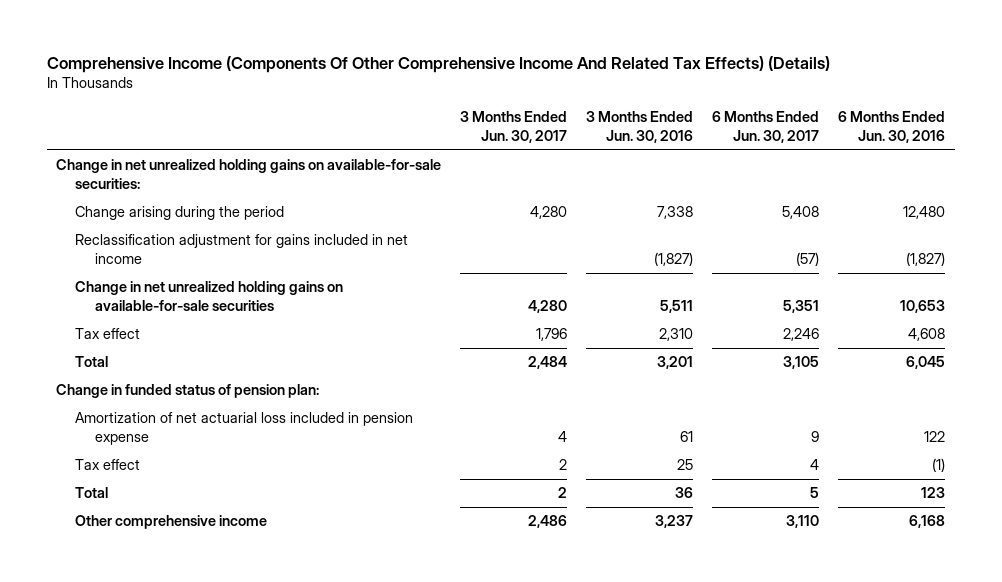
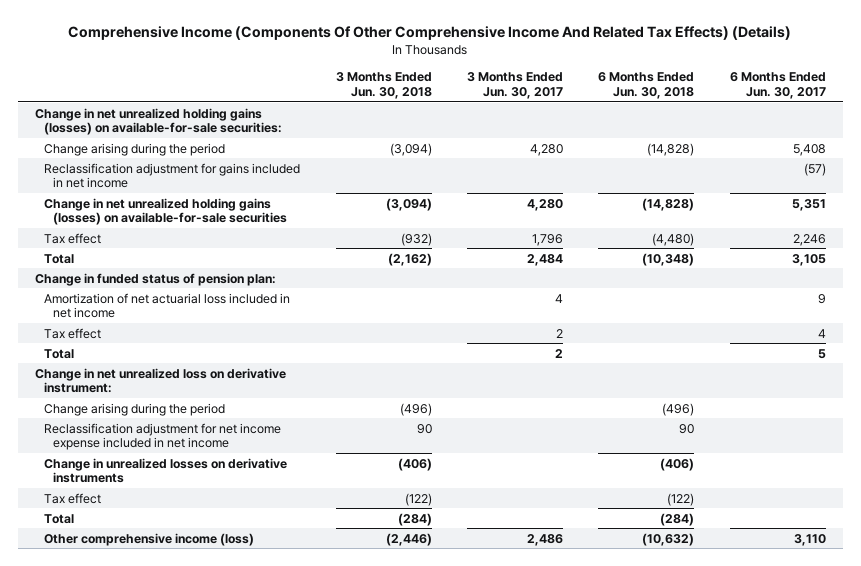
- | 3 Months Ended Jun. 30, 2017 | 3 Months Ended Jun. 30, 2016 | 6 Months Ended Jun. 30, 2017 | 6 Months Ended Jun. 30, 2016
+ | 3 Months Ended Jun. 30, 2018 | 3 Months Ended Jun. 30, 2017 | 6 Months Ended Jun. 30, 2018 | 6 Months Ended Jun. 30, 2017
- Change in net unrealized holding gains on available-for-sale securities:
+ Change in net unrealized holding gains (losses) on available-for-sale securities:
- Change in net unrealized holding gains on available-for-sale securities | 4,280 | 5,511 | 5,351 | 10,653
+ Change in net unrealized holding gains (losses) on available-for-sale securities | (3,094) | 4,280 | (14,828) | 5,351
- Amortization of net actuarial loss included in pension expense | 4 | 61 | 9 | 122
+ Amortization of net actuarial loss included in net income | | 4 | | 9
- Other comprehensive income | 2,486 | 3,237 | 3,110 | 6,168
+ Change in net unrealized loss on derivative instrument:
+ Change arising during the period | (496) | | (496) |
+ Reclassification adjustment for net income expense included in net income | 90 | | 90 |
+ Change in unrealized losses on derivative instruments | (406) | | (406) |
+ Tax effect | (122) | | (122) |
+ Total | (284) | | (284) |
+ Other comprehensive income (loss) | (2,446) | 2,486 | (10,632) | 3,110

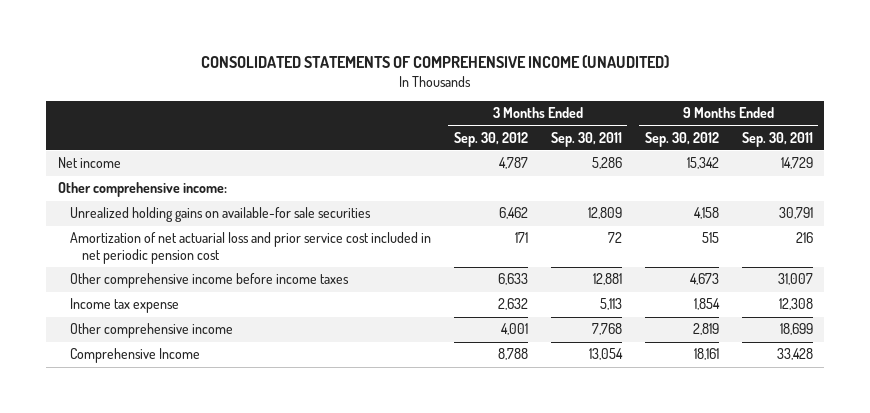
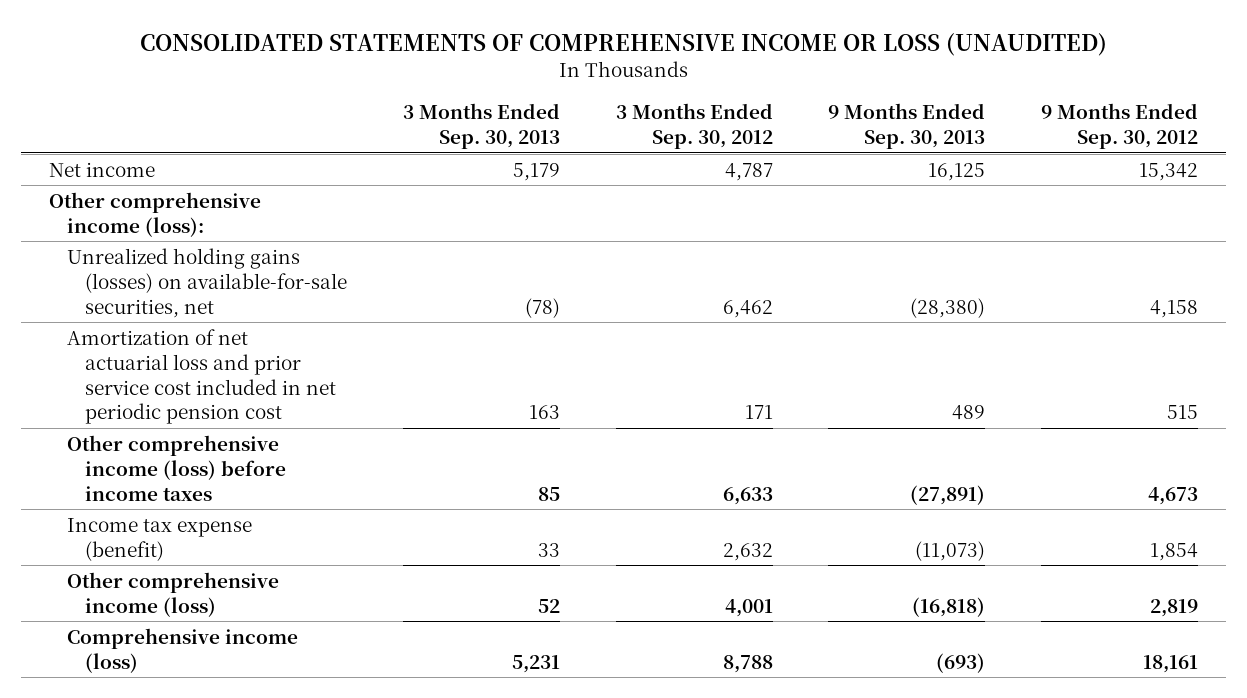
- CONSOLIDATED STATEMENTS OF COMPREHENSIVE INCOME (UNAUDITED)
+ CONSOLIDATED STATEMENTS OF COMPREHENSIVE INCOME OR LOSS (UNAUDITED)
- | 3 Months Ended Sep. 30, 2012 | 3 Months Ended Sep. 30, 2011 | 9 Months Ended Sep. 30, 2012 | 9 Months Ended Sep. 30, 2011
+ | 3 Months Ended Sep. 30, 2013 | 3 Months Ended Sep. 30, 2012 | 9 Months Ended Sep. 30, 2013 | 9 Months Ended Sep. 30, 2012
- Other comprehensive income:
- Unrealized holding gains on available-for sale securities | 6,462 | 12,809 | 4,158 | 30,791
+ Other comprehensive income (loss):
+ Unrealized holding gains (losses) on available-for-sale securities, net | (78) | 6,462 | (28,380) | 4,158
- Other comprehensive income before income taxes | 6,633 | 12,881 | 4,673 | 31,007
- Income tax expense | 2,632 | 5,113 | 1,854 | 12,308
- Other comprehensive income | 4,001 | 7,768 | 2,819 | 18,699
- Comprehensive Income | 8,788 | 13,054 | 18,161 | 33,428
+ Other comprehensive income (loss) before income taxes | 85 | 6,633 | (27,891) | 4,673
+ Income tax expense (benefit) | 33 | 2,632 | (11,073) | 1,854
+ Other comprehensive income (loss) | 52 | 4,001 | (16,818) | 2,819
+ Comprehensive income (loss) | 5,231 | 8,788 | (693) | 18,161

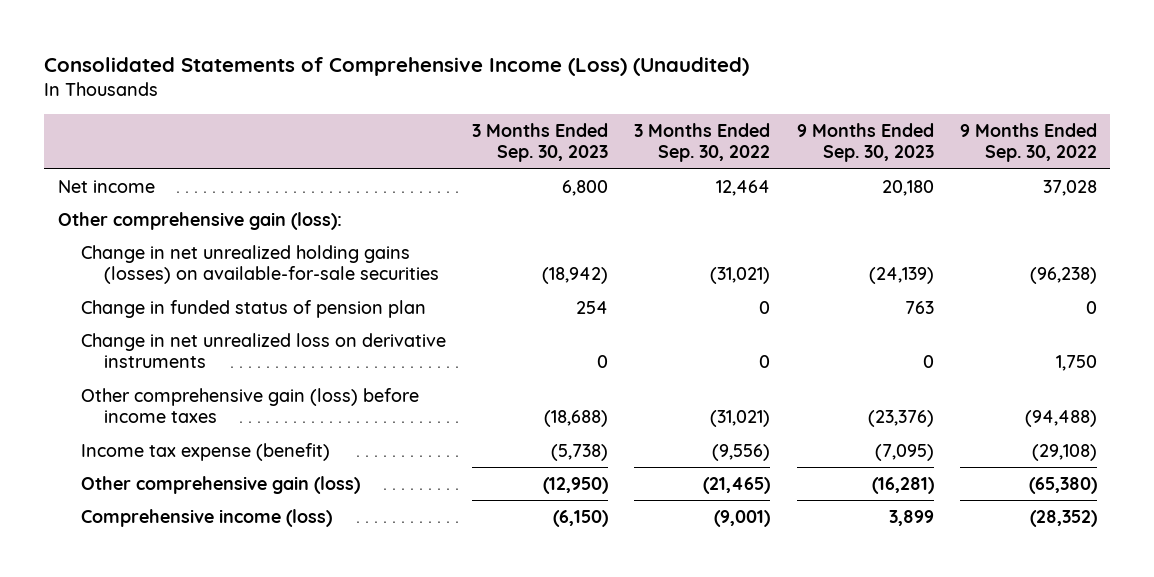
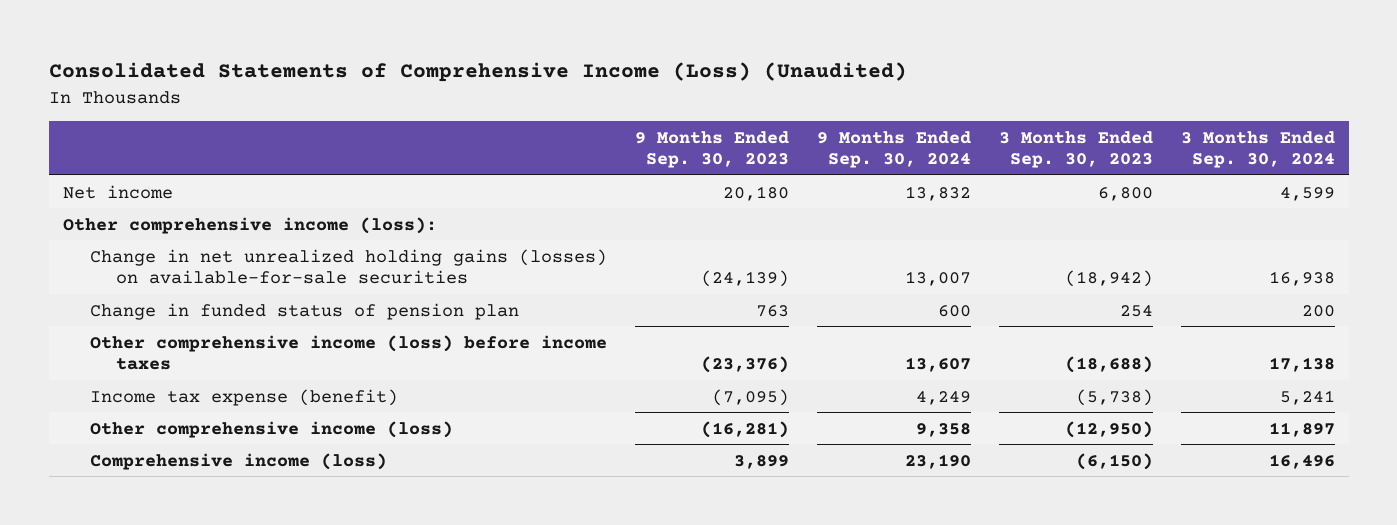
- | 3 Months Ended Sep. 30, 2023 | 3 Months Ended Sep. 30, 2022 | 9 Months Ended Sep. 30, 2023 | 9 Months Ended Sep. 30, 2022
+ | 9 Months Ended Sep. 30, 2023 | 9 Months Ended Sep. 30, 2024 | 3 Months Ended Sep. 30, 2023 | 3 Months Ended Sep. 30, 2024
- Other comprehensive gain (loss):
+ Other comprehensive income (loss):
- Change in net unrealized loss on derivative instruments | 0 | 0 | 0 | 1,750
- Other comprehensive gain (loss) before income taxes | (18,688) | (31,021) | (23,376) | (94,488)
+ Other comprehensive income (loss) before income taxes | (23,376) | 13,607 | (18,688) | 17,138
- Other comprehensive gain (loss) | (12,950) | (21,465) | (16,281) | (65,380)
+ Other comprehensive income (loss) | (16,281) | 9,358 | (12,950) | 11,897

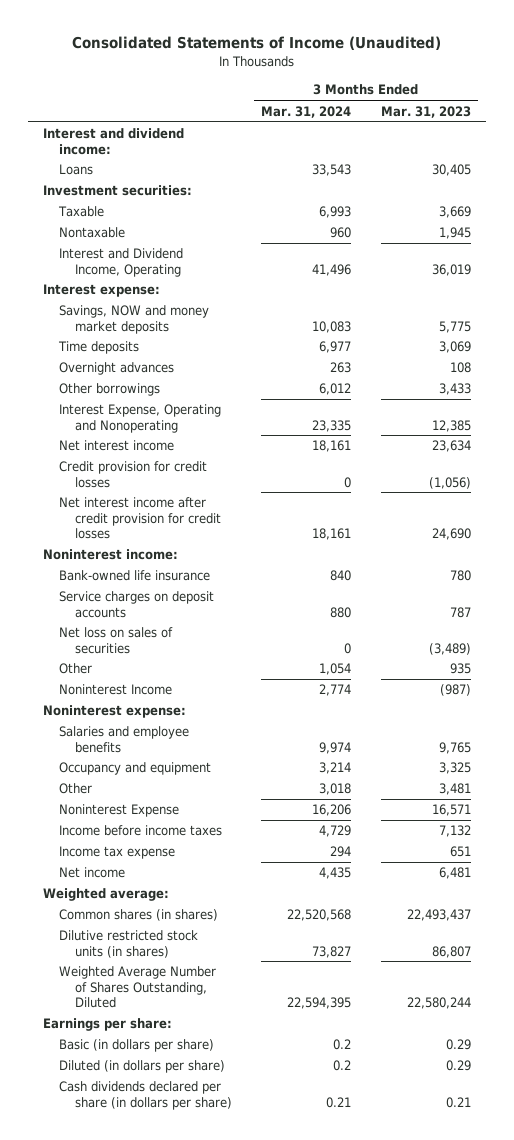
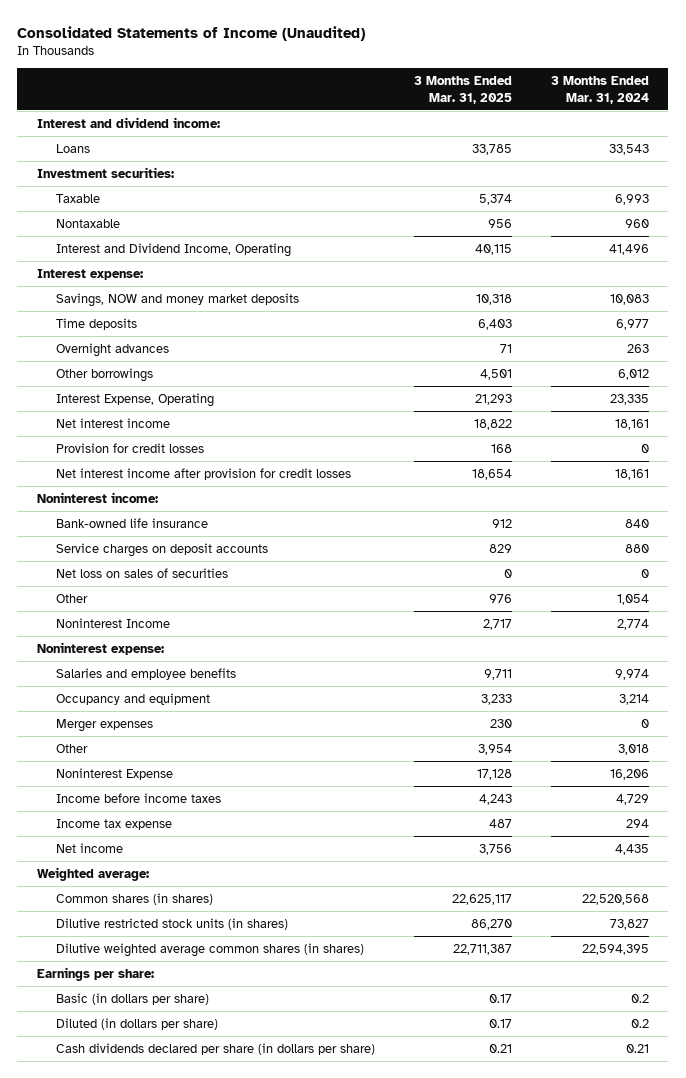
- | 3 Months Ended Mar. 31, 2024 | 3 Months Ended Mar. 31, 2023
+ | 3 Months Ended Mar. 31, 2025 | 3 Months Ended Mar. 31, 2024
- Interest Expense, Operating and Nonoperating | 23,335 | 12,385
+ Interest Expense, Operating | 21,293 | 23,335
- Credit provision for credit losses | 0 | (1,056)
- Net interest income after credit provision for credit losses | 18,161 | 24,690
+ Provision for credit losses | 168 | 0
+ Net interest income after provision for credit losses | 18,654 | 18,161
+ Merger expenses | 230 | 0
- Weighted Average Number of Shares Outstanding, Diluted | 22,594,395 | 22,580,244
+ Dilutive weighted average common shares (in shares) | 22,711,387 | 22,594,395

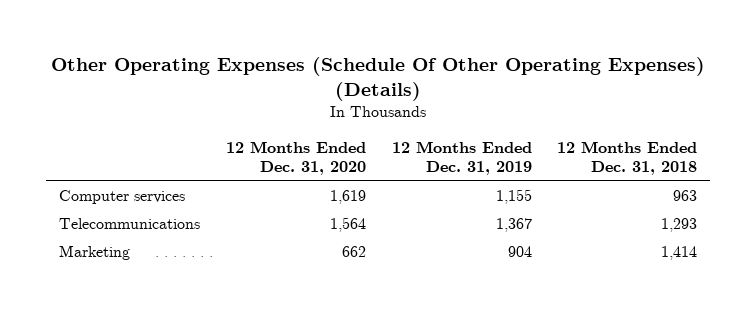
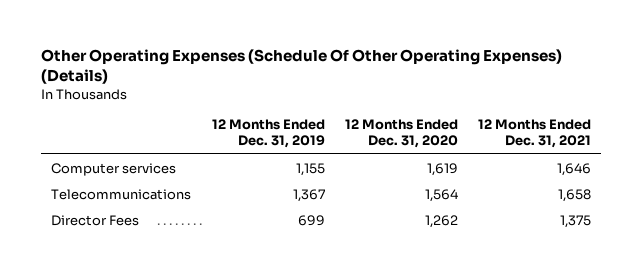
- | 12 Months Ended Dec. 31, 2020 | 12 Months Ended Dec. 31, 2019 | 12 Months Ended Dec. 31, 2018
+ | 12 Months Ended Dec. 31, 2019 | 12 Months Ended Dec. 31, 2020 | 12 Months Ended Dec. 31, 2021
- Marketing | 662 | 904 | 1,414
+ Director Fees | 699 | 1,262 | 1,375

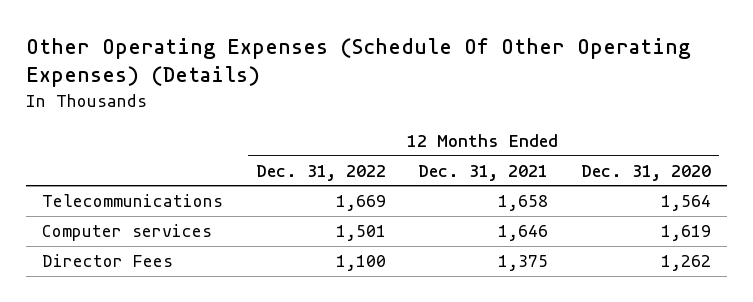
- | 12 Months Ended Dec. 31, 2019 | 12 Months Ended Dec. 31, 2020 | 12 Months Ended Dec. 31, 2021
+ | 12 Months Ended Dec. 31, 2022 | 12 Months Ended Dec. 31, 2021 | 12 Months Ended Dec. 31, 2020
moved down: Computer services | 1,501 | 1,646 | 1,619

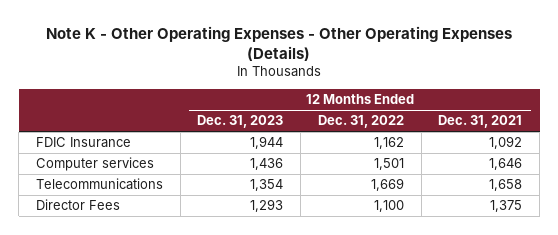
- Other Operating Expenses (Schedule Of Other Operating Expenses) (Details)
+ Note K - Other Operating Expenses - Other Operating Expenses (Details)
- | 12 Months Ended Dec. 31, 2022 | 12 Months Ended Dec. 31, 2021 | 12 Months Ended Dec. 31, 2020
+ | 12 Months Ended Dec. 31, 2023 | 12 Months Ended Dec. 31, 2022 | 12 Months Ended Dec. 31, 2021
+ FDIC Insurance | 1,944 | 1,162 | 1,092
moved down: Telecommunications | 1,354 | 1,669 | 1,658

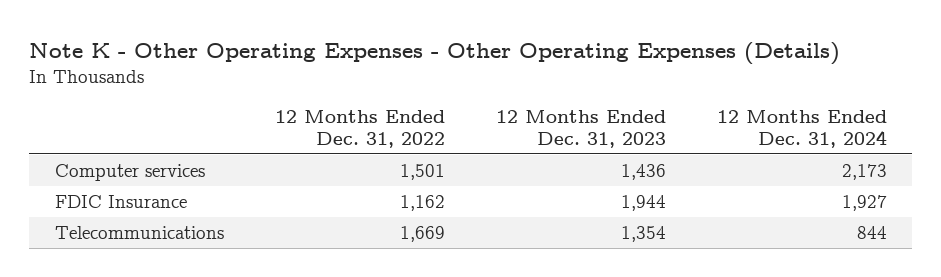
- | 12 Months Ended Dec. 31, 2023 | 12 Months Ended Dec. 31, 2022 | 12 Months Ended Dec. 31, 2021
+ | 12 Months Ended Dec. 31, 2022 | 12 Months Ended Dec. 31, 2023 | 12 Months Ended Dec. 31, 2024
moved down: FDIC Insurance | 1,162 | 1,944 | 1,927
- Director Fees | 1,293 | 1,100 | 1,375

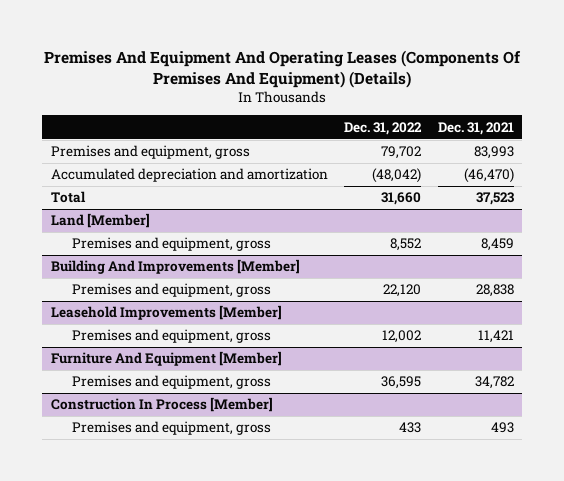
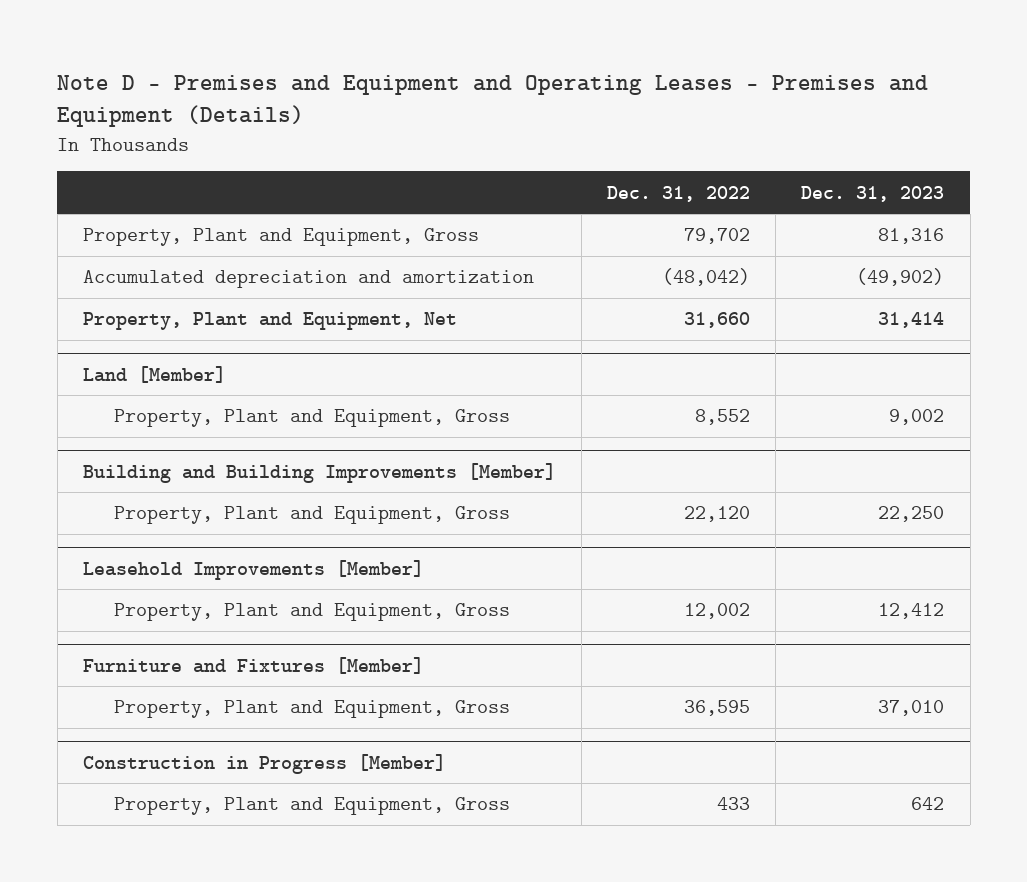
- Premises And Equipment And Operating Leases (Components Of Premises And Equipment) (Details)
+ Note D - Premises and Equipment and Operating Leases - Premises and Equipment (Details)
- | Dec. 31, 2022 | Dec. 31, 2021
+ | Dec. 31, 2022 | Dec. 31, 2023
- Premises and equipment, gross | 79,702 | 83,993
+ Property, Plant and Equipment, Gross | 79,702 | 81,316
- Total | 31,660 | 37,523
+ Property, Plant and Equipment, Net | 31,660 | 31,414
@ Land [Member]
- Premises and equipment, gross | 8,552 | 8,459
- Building And Improvements [Member]
- Premises and equipment, gross | 22,120 | 28,838
@ Land [Member]
+ Property, Plant and Equipment, Gross | 8,552 | 9,002
+ Building and Building Improvements [Member]
+ Property, Plant and Equipment, Gross | 22,120 | 22,250
@ Leasehold Improvements [Member]
- Premises and equipment, gross | 12,002 | 11,421
- Furniture And Equipment [Member]
- Premises and equipment, gross | 36,595 | 34,782
- Construction In Process [Member]
- Premises and equipment, gross | 433 | 493
@ Leasehold Improvements [Member]
+ Property, Plant and Equipment, Gross | 12,002 | 12,412
+ Furniture and Fixtures [Member]
+ Property, Plant and Equipment, Gross | 36,595 | 37,010
+ Construction in Progress [Member]
+ Property, Plant and Equipment, Gross | 433 | 642

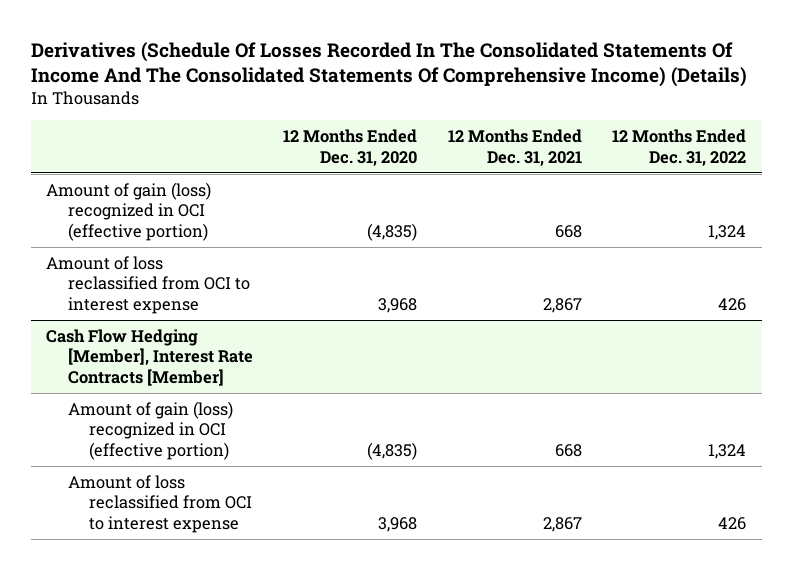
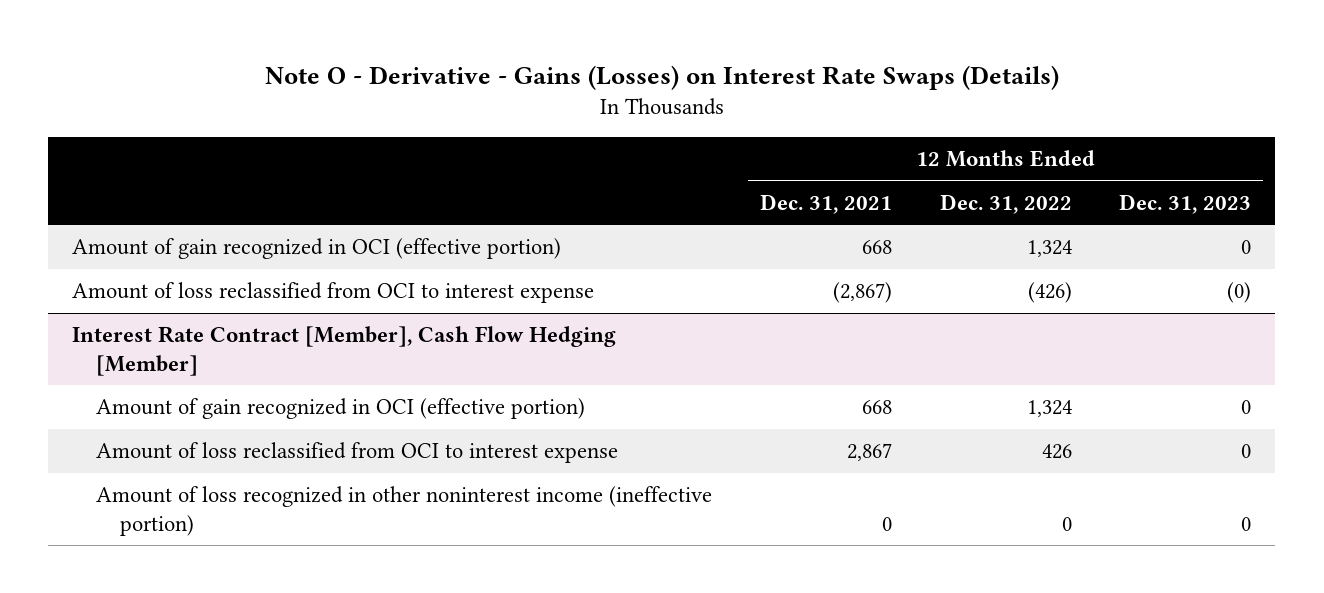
- Derivatives (Schedule Of Losses Recorded In The Consolidated Statements Of Income And The Consolidated Statements Of Comprehensive Income) (Details)
+ Note O - Derivative - Gains (Losses) on Interest Rate Swaps (Details)
- | 12 Months Ended Dec. 31, 2020 | 12 Months Ended Dec. 31, 2021 | 12 Months Ended Dec. 31, 2022
+ | 12 Months Ended Dec. 31, 2021 | 12 Months Ended Dec. 31, 2022 | 12 Months Ended Dec. 31, 2023
- Amount of gain (loss) recognized in OCI (effective portion) | (4,835) | 668 | 1,324
- Amount of loss reclassified from OCI to interest expense | 3,968 | 2,867 | 426
- Cash Flow Hedging [Member], Interest Rate Contracts [Member]
- Amount of gain (loss) recognized in OCI (effective portion) | (4,835) | 668 | 1,324
+ Amount of gain recognized in OCI (effective portion) | 668 | 1,324 | 0
+ Amount of loss reclassified from OCI to interest expense | (2,867) | (426) | (0)
+ Interest Rate Contract [Member], Cash Flow Hedging [Member]
+ Amount of gain recognized in OCI (effective portion) | 668 | 1,324 | 0
+ Amount of loss recognized in other noninterest income (ineffective portion) | 0 | 0 | 0

